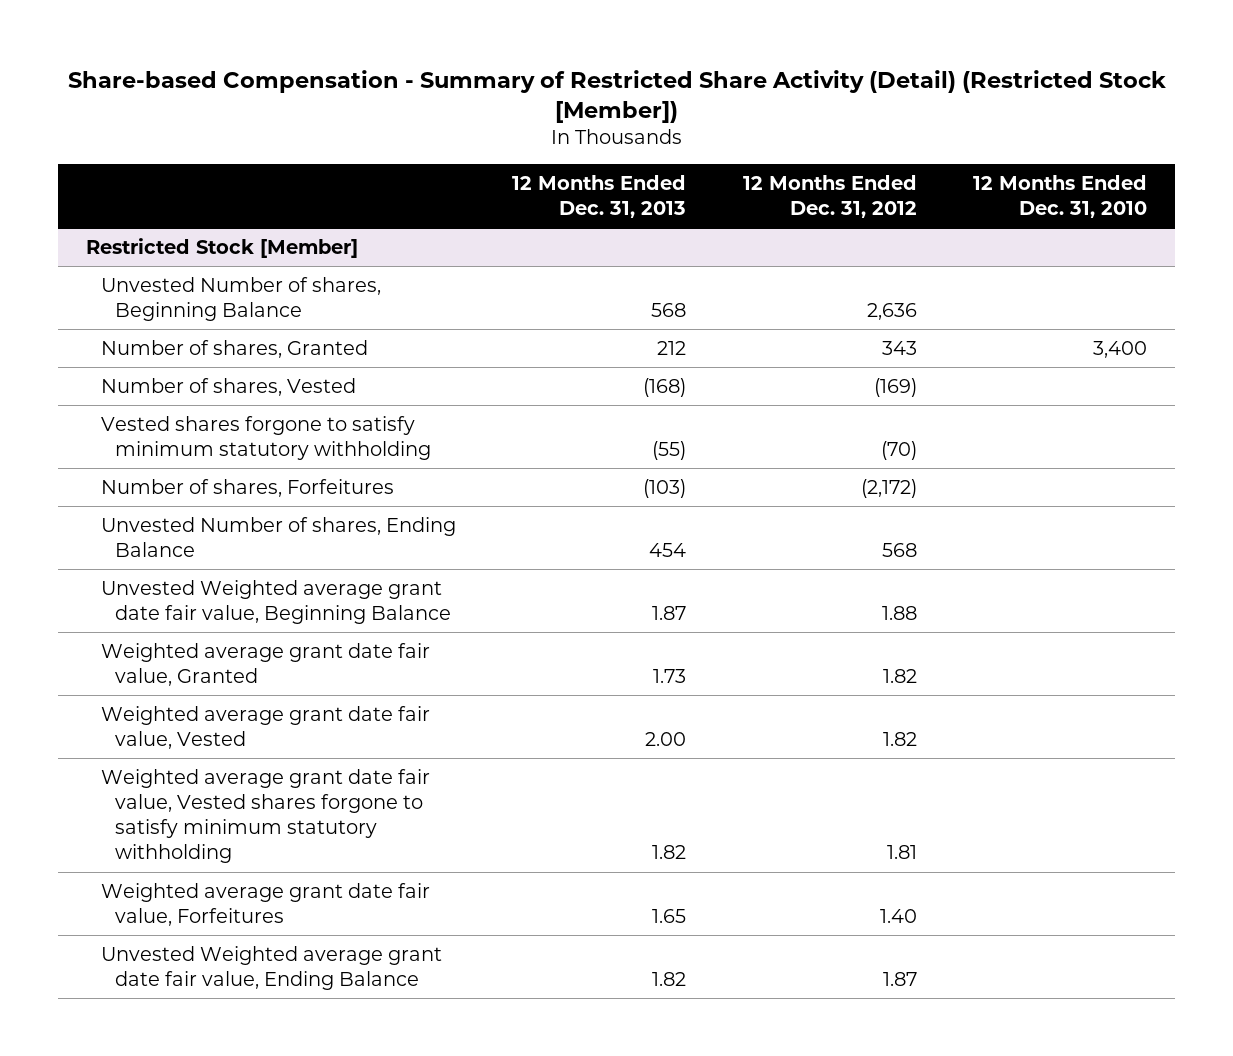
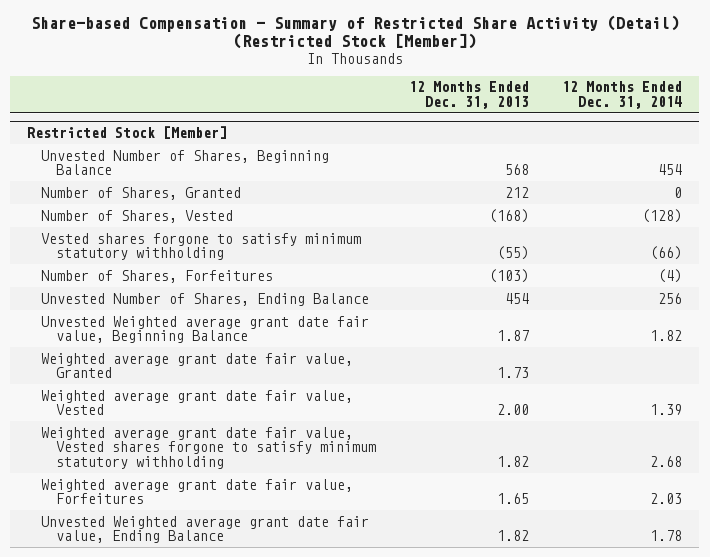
- | 12 Months Ended Dec. 31, 2013 | 12 Months Ended Dec. 31, 2012 | 12 Months Ended Dec. 31, 2010
+ | 12 Months Ended Dec. 31, 2013 | 12 Months Ended Dec. 31, 2014
@ Restricted Stock [Member]
- Unvested Number of shares, Beginning Balance | 568 | 2,636 |
- Number of shares, Granted | 212 | 343 | 3,400
- Number of shares, Vested | (168) | (169) |
+ Unvested Number of Shares, Beginning Balance | 568 | 454
+ Number of Shares, Granted | 212 | 0
+ Number of Shares, Vested | (168) | (128)
- Number of shares, Forfeitures | (103) | (2,172) |
- Unvested Number of shares, Ending Balance | 454 | 568 |
+ Number of Shares, Forfeitures | (103) | (4)
+ Unvested Number of Shares, Ending Balance | 454 | 256

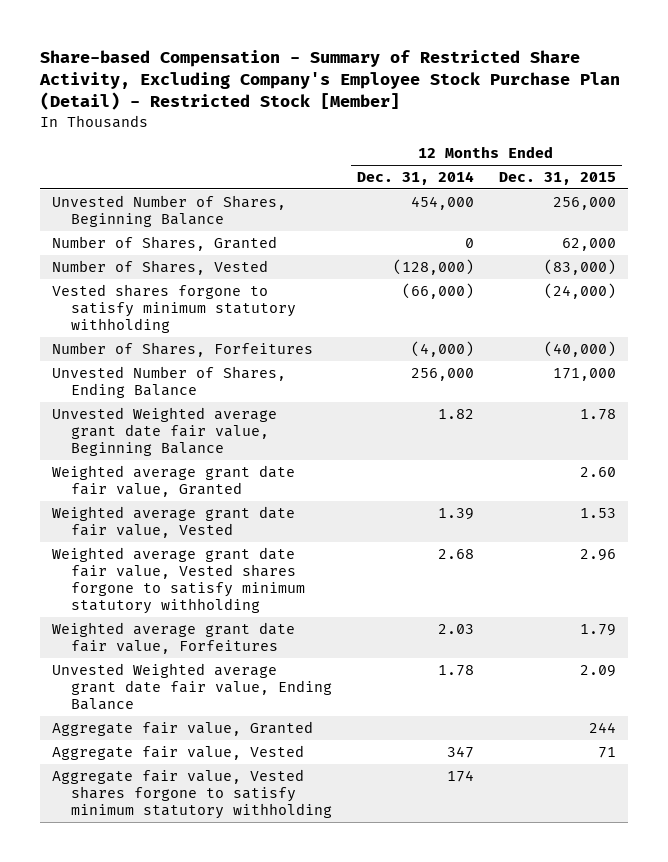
- Share-based Compensation - Summary of Restricted Share Activity (Detail) (Restricted Stock [Member])
+ Share-based Compensation - Summary of Restricted Share Activity, Excluding Company's Employee Stock Purchase Plan (Detail) - Restricted Stock [Member]
- | 12 Months Ended Dec. 31, 2013 | 12 Months Ended Dec. 31, 2014
+ | 12 Months Ended Dec. 31, 2014 | 12 Months Ended Dec. 31, 2015
- Restricted Stock [Member]
- Unvested Number of Shares, Beginning Balance | 568 | 454
+ Unvested Number of Shares, Beginning Balance | 454,000 | 256,000
- Number of Shares, Vested | (168) | (128)
- Vested shares forgone to satisfy minimum statutory withholding | (55) | (66)
- Number of Shares, Forfeitures | (103) | (4)
- Unvested Number of Shares, Ending Balance | 454 | 256
+ Number of Shares, Vested | (128,000) | (83,000)
+ Vested shares forgone to satisfy minimum statutory withholding | (66,000) | (24,000)
+ Number of Shares, Forfeitures | (4,000) | (40,000)
+ Unvested Number of Shares, Ending Balance | 256,000 | 171,000
+ Aggregate fair value, Granted | | 244
+ Aggregate fair value, Vested | 347 | 71
+ Aggregate fair value, Vested shares forgone to satisfy minimum statutory withholding | 174 |

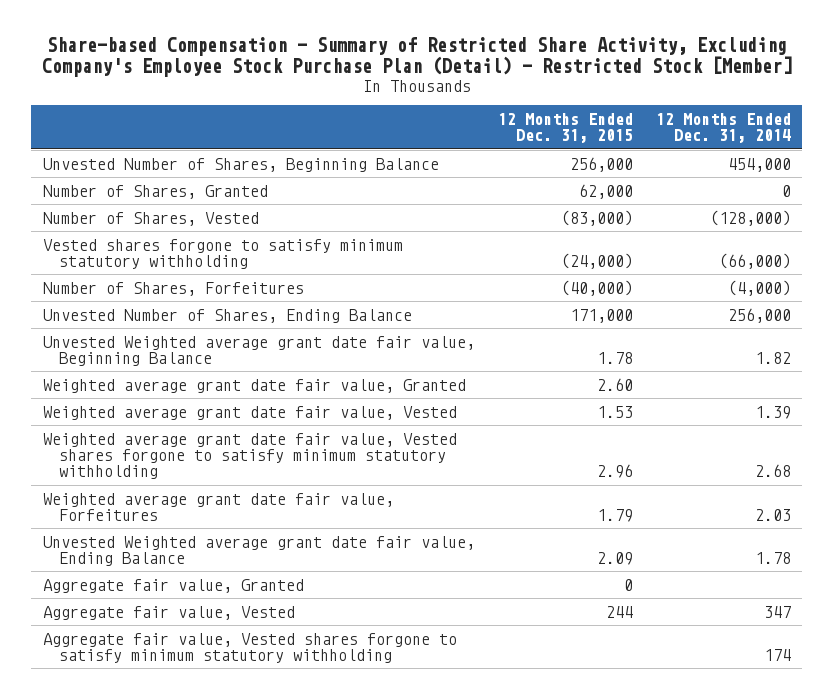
- | 12 Months Ended Dec. 31, 2014 | 12 Months Ended Dec. 31, 2015
+ | 12 Months Ended Dec. 31, 2015 | 12 Months Ended Dec. 31, 2014
- Aggregate fair value, Granted | | 244
- Aggregate fair value, Vested | 347 | 71
+ Aggregate fair value, Granted | 0 |
+ Aggregate fair value, Vested | 244 | 347

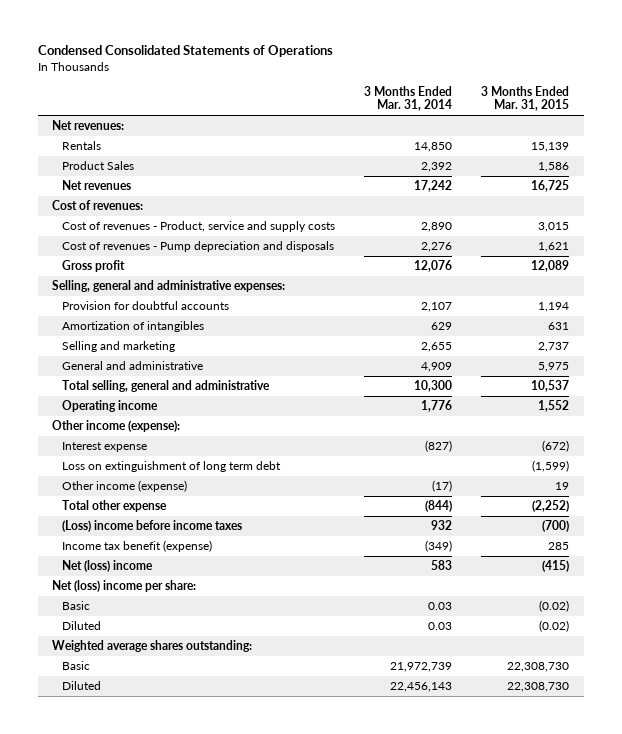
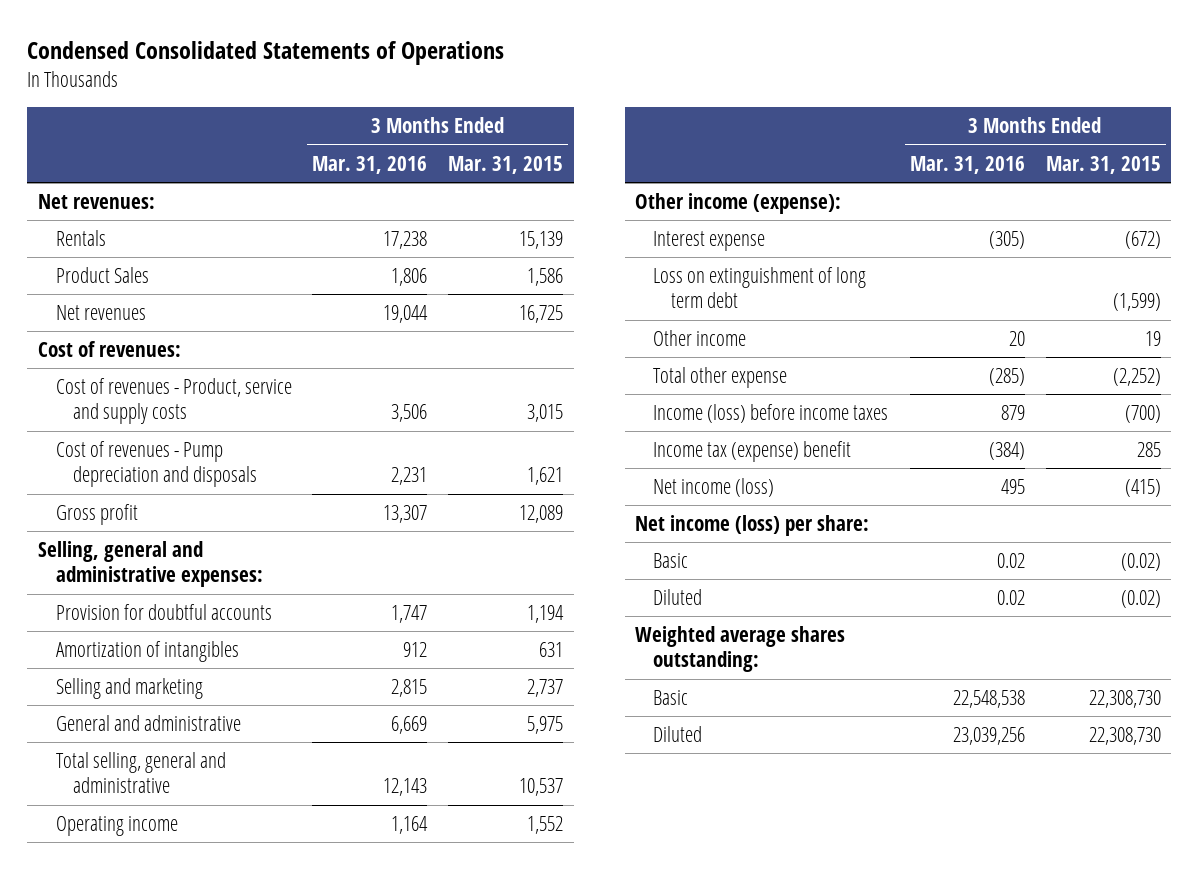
- | 3 Months Ended Mar. 31, 2014 | 3 Months Ended Mar. 31, 2015
+ | 3 Months Ended Mar. 31, 2016 | 3 Months Ended Mar. 31, 2015
- Other income (expense) | (17) | 19
+ Other income | 20 | 19
- (Loss) income before income taxes | 932 | (700)
- Income tax benefit (expense) | (349) | 285
- Net (loss) income | 583 | (415)
- Net (loss) income per share:
+ Income (loss) before income taxes | 879 | (700)
+ Income tax (expense) benefit | (384) | 285
+ Net income (loss) | 495 | (415)
+ Net income (loss) per share:

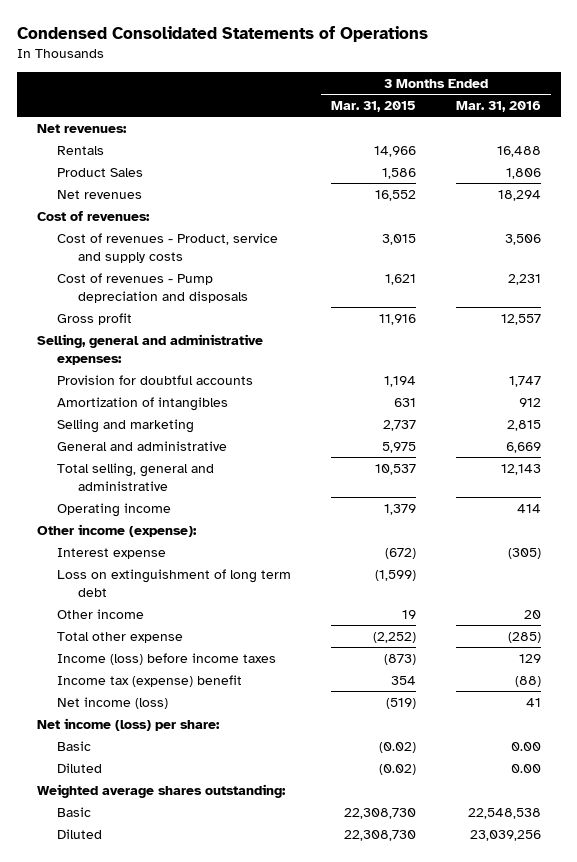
- | 3 Months Ended Mar. 31, 2016 | 3 Months Ended Mar. 31, 2015
+ | 3 Months Ended Mar. 31, 2015 | 3 Months Ended Mar. 31, 2016
- Rentals | 17,238 | 15,139
+ Rentals | 14,966 | 16,488
- Net revenues | 19,044 | 16,725
+ Net revenues | 16,552 | 18,294
- Gross profit | 13,307 | 12,089
+ Gross profit | 11,916 | 12,557
- Operating income | 1,164 | 1,552
+ Operating income | 1,379 | 414
- Income (loss) before income taxes | 879 | (700)
- Income tax (expense) benefit | (384) | 285
- Net income (loss) | 495 | (415)
+ Income (loss) before income taxes | (873) | 129
+ Income tax (expense) benefit | 354 | (88)
+ Net income (loss) | (519) | 41
- Basic | 0.02 | (0.02)
- Diluted | 0.02 | (0.02)
+ Basic | (0.02) | 0.00
+ Diluted | (0.02) | 0.00

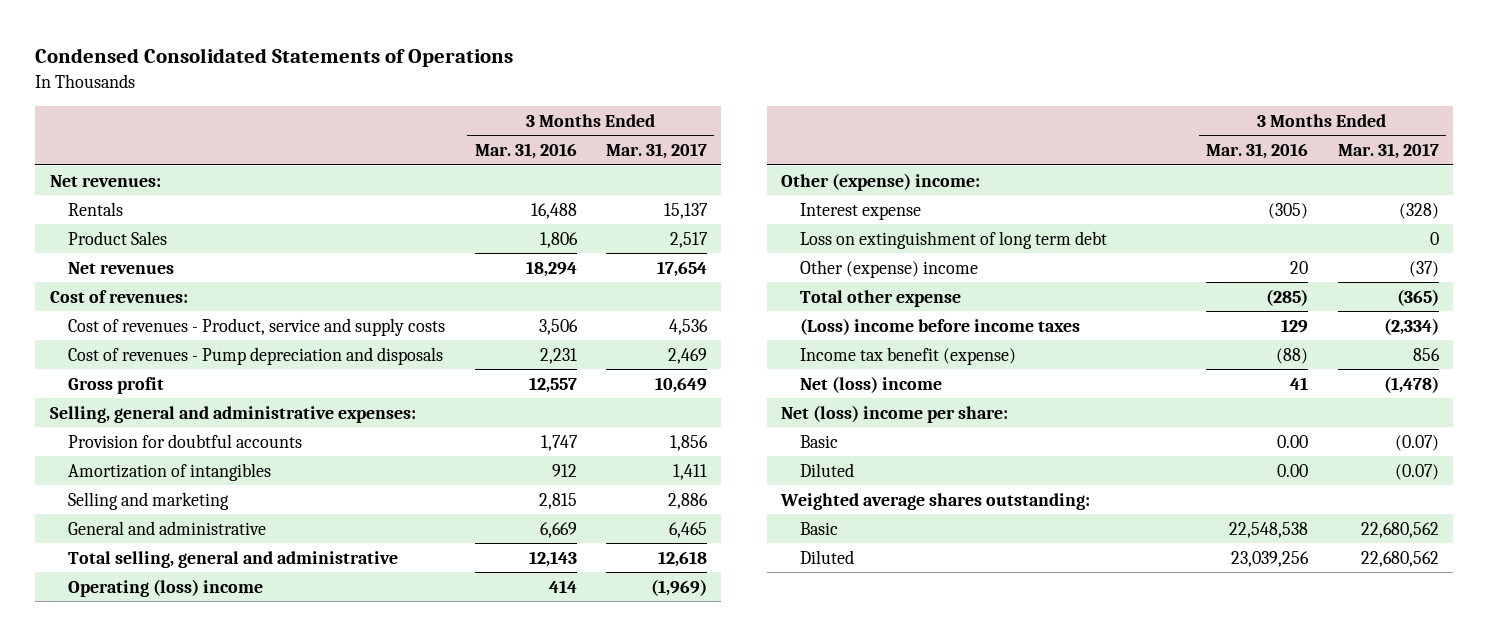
- | 3 Months Ended Mar. 31, 2015 | 3 Months Ended Mar. 31, 2016
+ | 3 Months Ended Mar. 31, 2016 | 3 Months Ended Mar. 31, 2017
- Operating income | 1,379 | 414
- Other income (expense):
+ Operating (loss) income | 414 | (1,969)
+ Other (expense) income:
- Other income | 19 | 20
+ Other (expense) income | 20 | (37)
- Income (loss) before income taxes | (873) | 129
- Income tax (expense) benefit | 354 | (88)
- Net income (loss) | (519) | 41
- Net income (loss) per share:
+ (Loss) income before income taxes | 129 | (2,334)
+ Income tax benefit (expense) | (88) | 856
+ Net (loss) income | 41 | (1,478)
+ Net (loss) income per share:

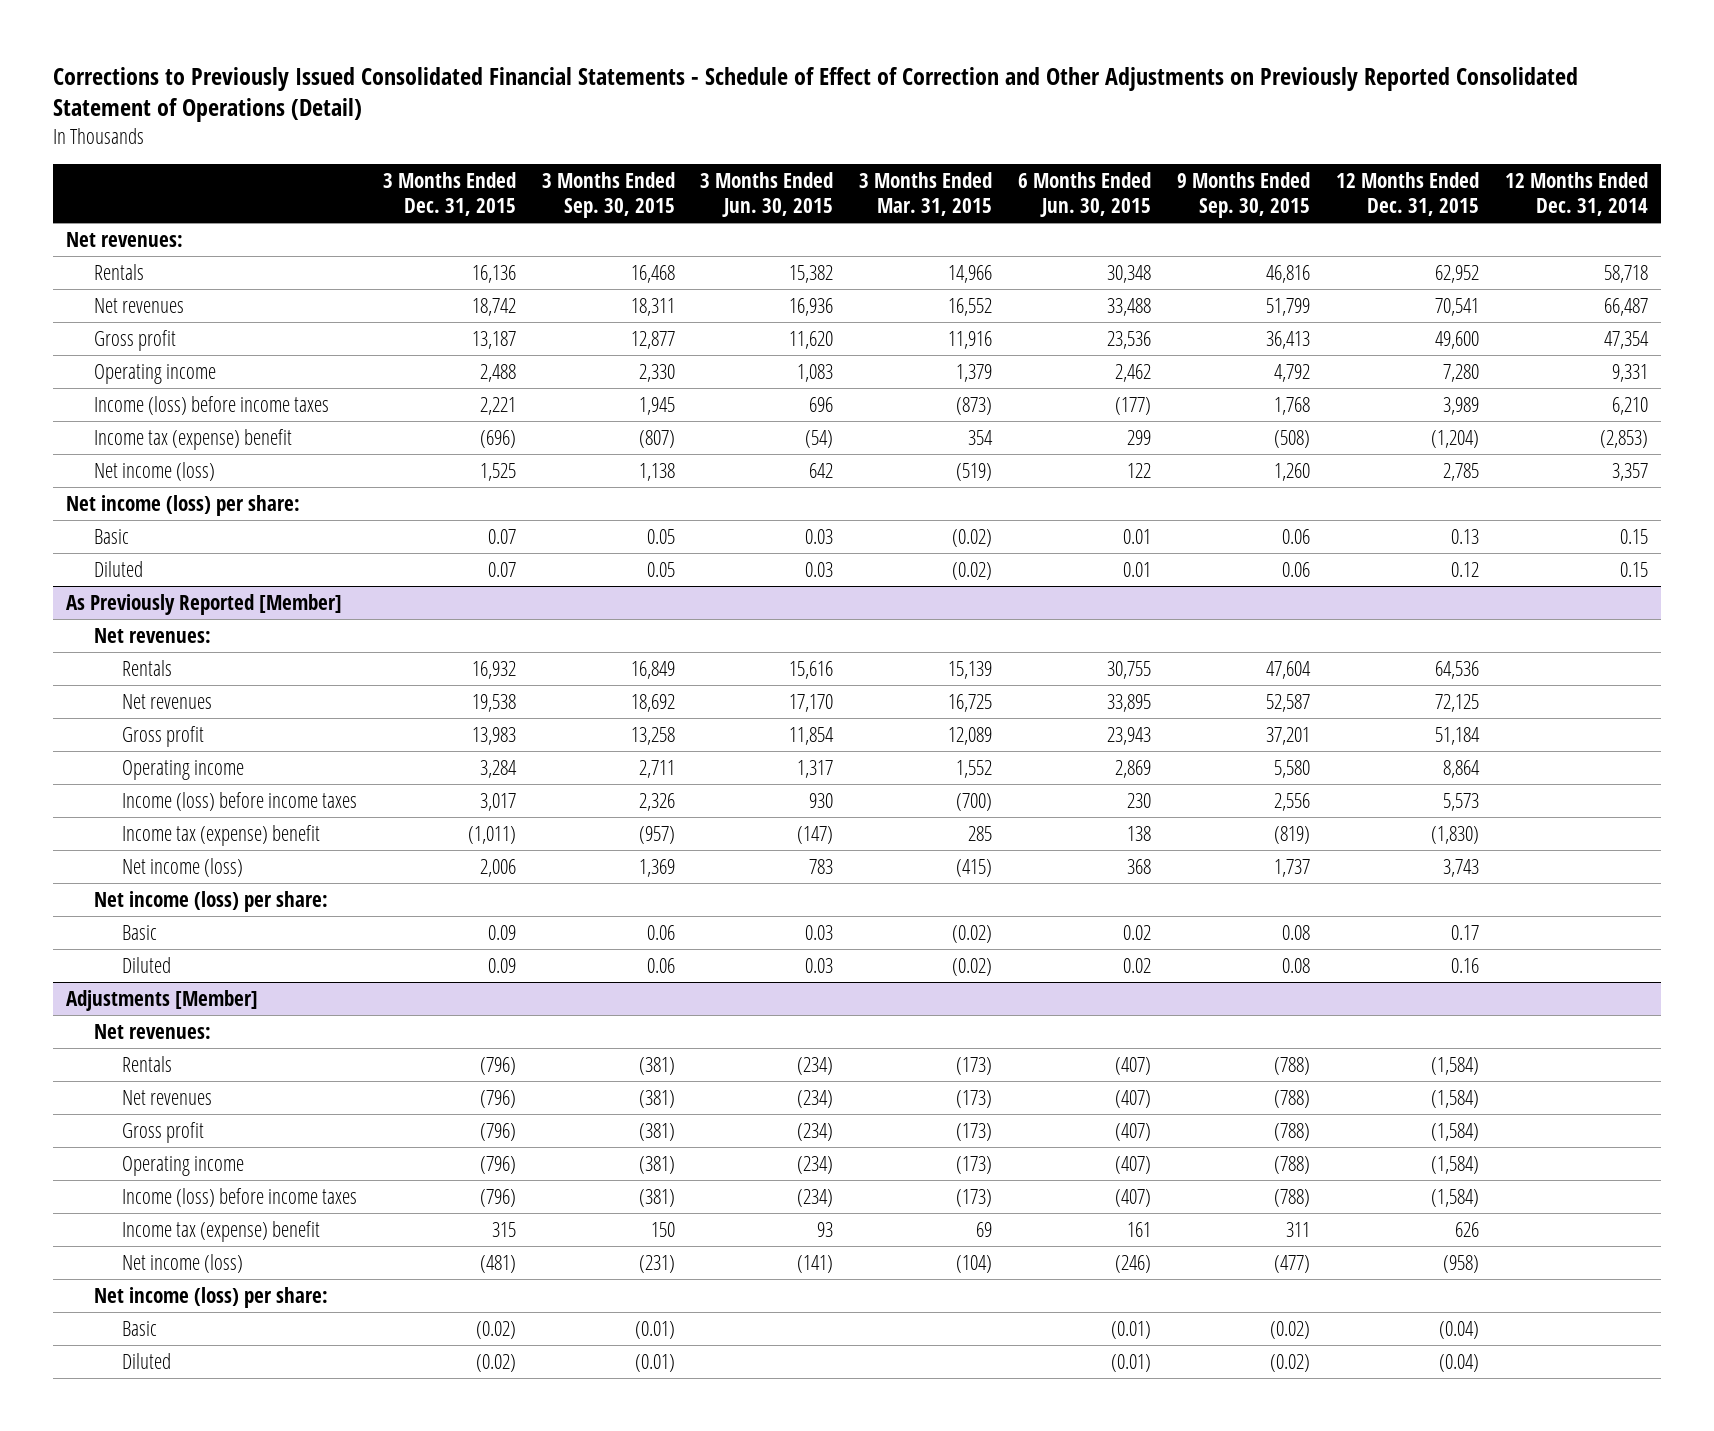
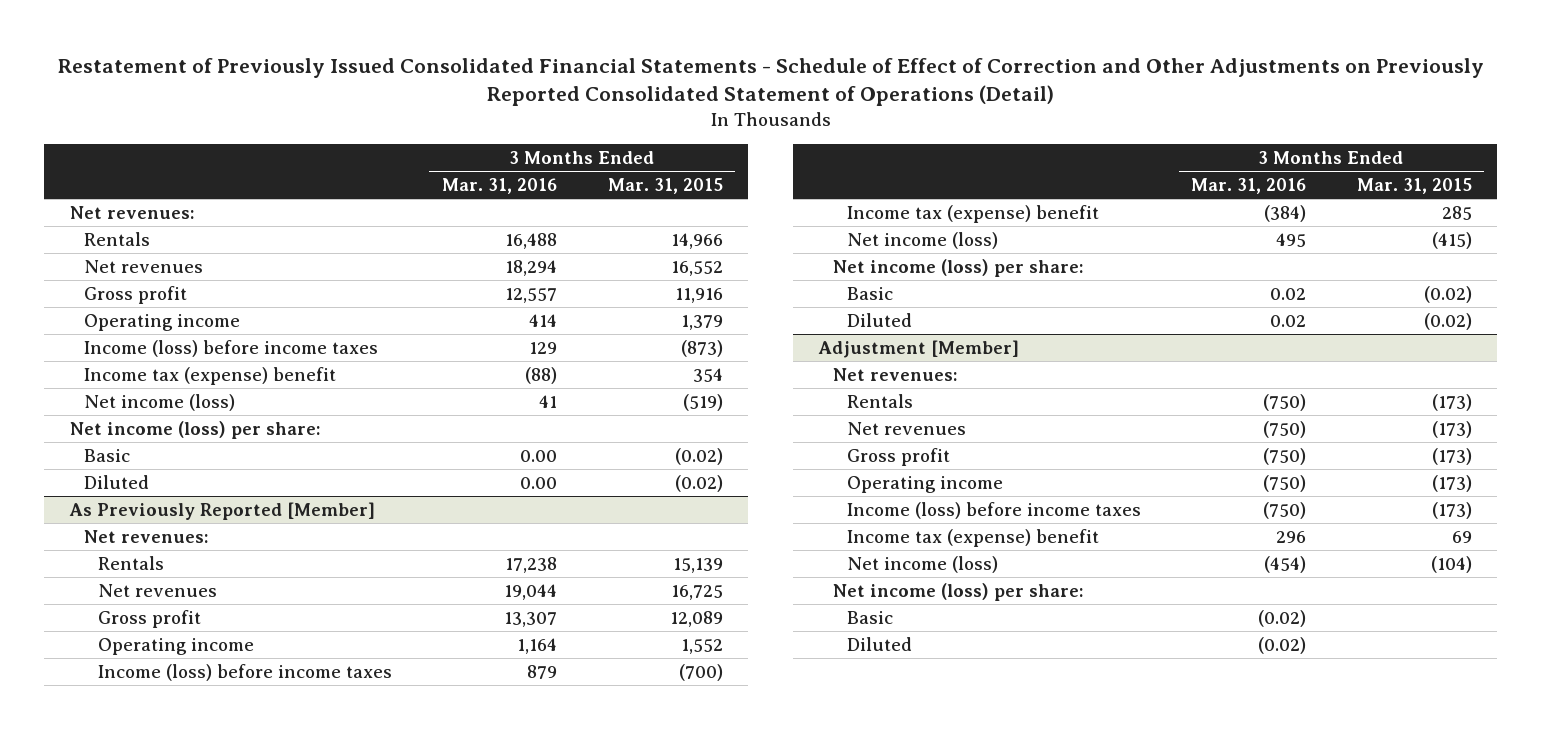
- Corrections to Previously Issued Consolidated Financial Statements - Schedule of Effect of Correction and Other Adjustments on Previously Reported Consolidated Statement of Operations (Detail)
+ Restatement of Previously Issued Consolidated Financial Statements - Schedule of Effect of Correction and Other Adjustments on Previously Reported Consolidated Statement of Operations (Detail)
- | 3 Months Ended Dec. 31, 2015 | 3 Months Ended Sep. 30, 2015 | 3 Months Ended Jun. 30, 2015 | 3 Months Ended Mar. 31, 2015 | 6 Months Ended Jun. 30, 2015 | 9 Months Ended Sep. 30, 2015 | 12 Months Ended Dec. 31, 2015 | 12 Months Ended Dec. 31, 2014
+ | 3 Months Ended Mar. 31, 2016 | 3 Months Ended Mar. 31, 2015
- Adjustments [Member]
+ Adjustment [Member]

